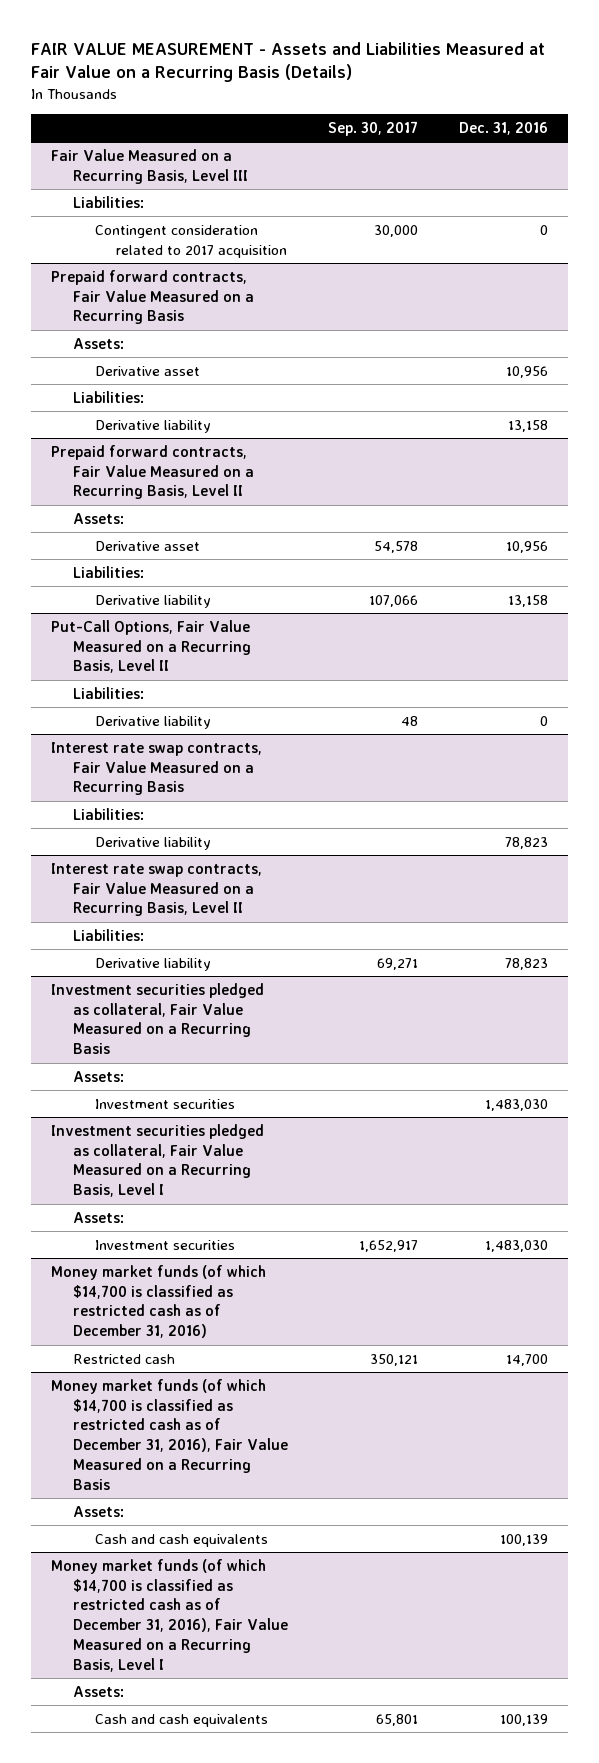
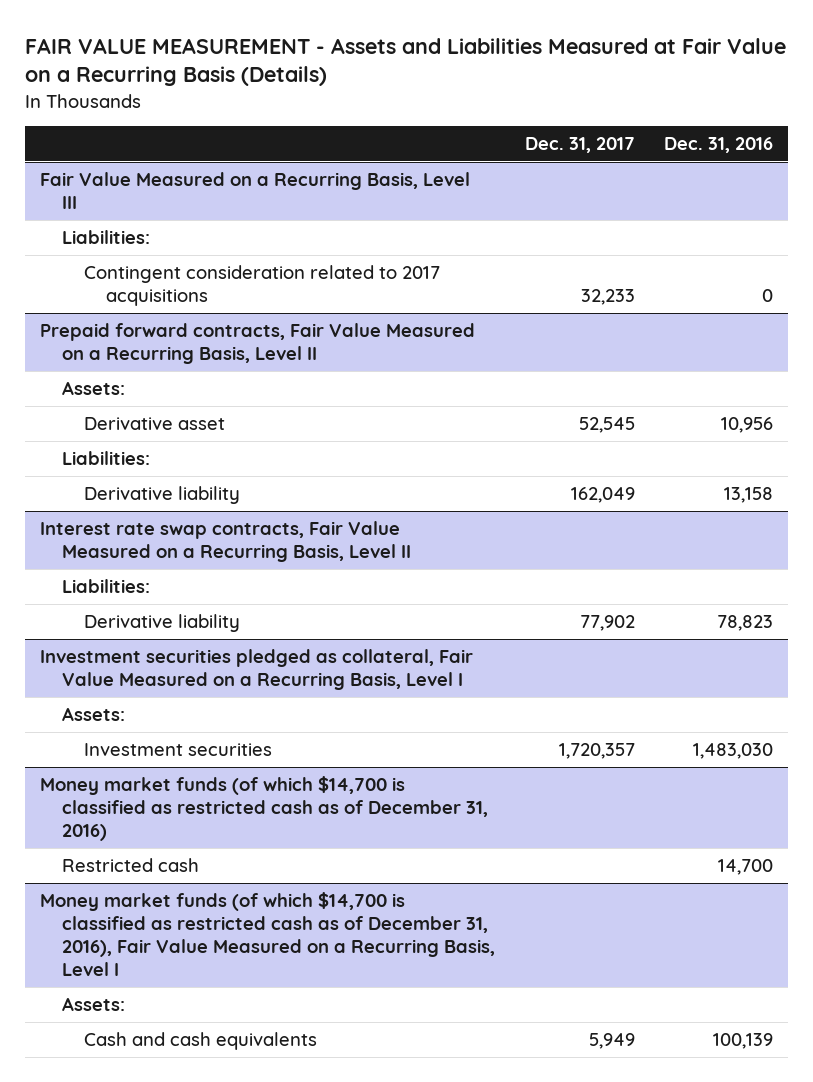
- | Sep. 30, 2017 | Dec. 31, 2016
+ | Dec. 31, 2017 | Dec. 31, 2016
@ Fair Value Measured on a Recurring Basis, Level III
- Contingent consideration related to 2017 acquisition | 30,000 | 0
- Prepaid forward contracts, Fair Value Measured on a Recurring Basis
- Assets:
- Derivative asset | | 10,956
- Liabilities:
- Derivative liability | | 13,158
@ Fair Value Measured on a Recurring Basis, Level III
+ Contingent consideration related to 2017 acquisitions | 32,233 | 0
- Put-Call Options, Fair Value Measured on a Recurring Basis, Level II
- Liabilities:
- Derivative liability | 48 | 0
- Interest rate swap contracts, Fair Value Measured on a Recurring Basis
- Liabilities:
- Derivative liability | | 78,823
- Investment securities pledged as collateral, Fair Value Measured on a Recurring Basis
- Assets:
- Investment securities | | 1,483,030
- Money market funds (of which $14,700 is classified as restricted cash as of December 31, 2016), Fair Value Measured on a Recurring Basis
- Assets:
- Cash and cash equivalents | | 100,139

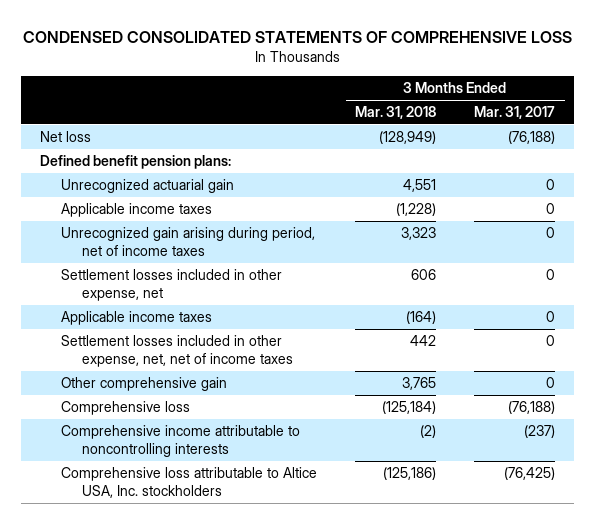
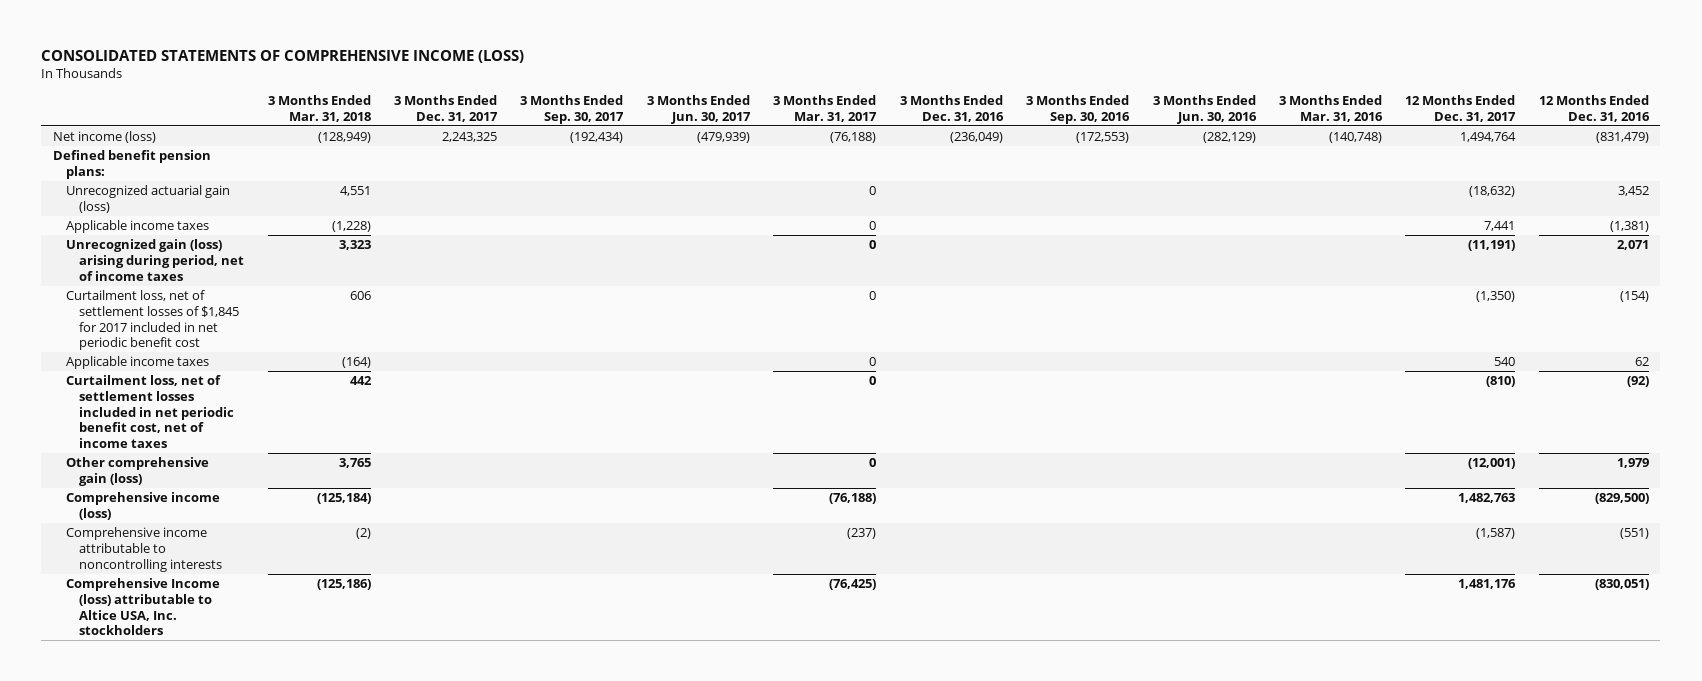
- CONDENSED CONSOLIDATED STATEMENTS OF COMPREHENSIVE LOSS
+ CONSOLIDATED STATEMENTS OF COMPREHENSIVE INCOME (LOSS)
- | 3 Months Ended Mar. 31, 2018 | 3 Months Ended Mar. 31, 2017
+ | 3 Months Ended Mar. 31, 2018 | 3 Months Ended Dec. 31, 2017 | 3 Months Ended Sep. 30, 2017 | 3 Months Ended Jun. 30, 2017 | 3 Months Ended Mar. 31, 2017 | 3 Months Ended Dec. 31, 2016 | 3 Months Ended Sep. 30, 2016 | 3 Months Ended Jun. 30, 2016 | 3 Months Ended Mar. 31, 2016 | 12 Months Ended Dec. 31, 2017 | 12 Months Ended Dec. 31, 2016
- Net loss | (128,949) | (76,188)
+ Net income (loss) | (128,949) | 2,243,325 | (192,434) | (479,939) | (76,188) | (236,049) | (172,553) | (282,129) | (140,748) | 1,494,764 | (831,479)
- Unrecognized actuarial gain | 4,551 | 0
+ Unrecognized actuarial gain (loss) | 4,551 | | | | 0 | | | | | (18,632) | 3,452
- Unrecognized gain arising during period, net of income taxes | 3,323 | 0
- Settlement losses included in other expense, net | 606 | 0
+ Unrecognized gain (loss) arising during period, net of income taxes | 3,323 | | | | 0 | | | | | (11,191) | 2,071
+ Curtailment loss, net of settlement losses of $1,845 for 2017 included in net periodic benefit cost | 606 | | | | 0 | | | | | (1,350) | (154)
- Settlement losses included in other expense, net, net of income taxes | 442 | 0
- Other comprehensive gain | 3,765 | 0
- Comprehensive loss | (125,184) | (76,188)
+ Curtailment loss, net of settlement losses included in net periodic benefit cost, net of income taxes | 442 | | | | 0 | | | | | (810) | (92)
+ Other comprehensive gain (loss) | 3,765 | | | | 0 | | | | | (12,001) | 1,979
+ Comprehensive income (loss) | (125,184) | | | | (76,188) | | | | | 1,482,763 | (829,500)
- Comprehensive loss attributable to Altice USA, Inc. stockholders | (125,186) | (76,425)
+ Comprehensive Income (loss) attributable to Altice USA, Inc. stockholders | (125,186) | | | | (76,425) | | | | | 1,481,176 | (830,051)

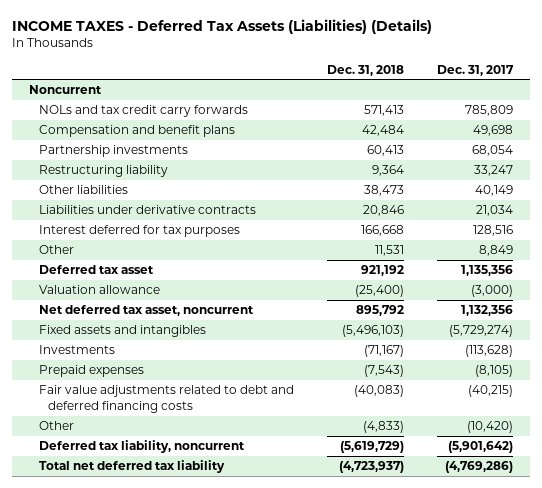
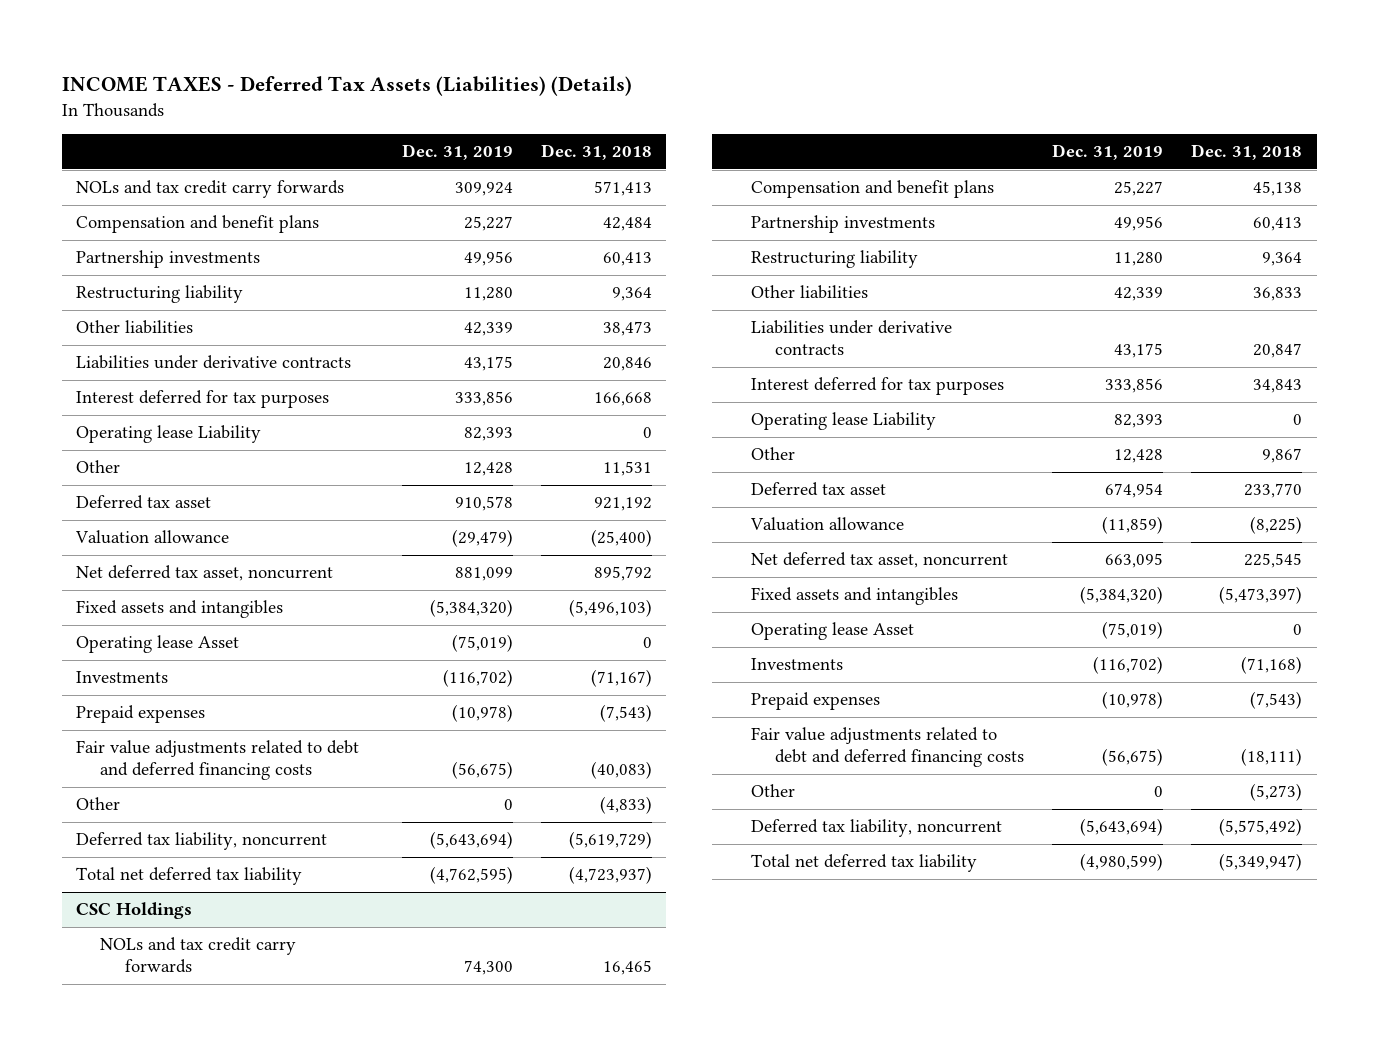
- | Dec. 31, 2018 | Dec. 31, 2017
+ | Dec. 31, 2019 | Dec. 31, 2018
- Noncurrent
+ Operating lease Liability | 82,393 | 0
+ Operating lease Asset | (75,019) | 0
+ CSC Holdings
+ NOLs and tax credit carry forwards | 74,300 | 16,465
+ Compensation and benefit plans | 25,227 | 45,138
+ Partnership investments | 49,956 | 60,413
+ Restructuring liability | 11,280 | 9,364
+ Other liabilities | 42,339 | 36,833
+ Liabilities under derivative contracts | 43,175 | 20,847
+ Interest deferred for tax purposes | 333,856 | 34,843
+ Operating lease Liability | 82,393 | 0
+ Other | 12,428 | 9,867
+ Deferred tax asset | 674,954 | 233,770
+ Valuation allowance | (11,859) | (8,225)
+ Net deferred tax asset, noncurrent | 663,095 | 225,545
+ Fixed assets and intangibles | (5,384,320) | (5,473,397)
+ Operating lease Asset | (75,019) | 0
+ Investments | (116,702) | (71,168)
+ Prepaid expenses | (10,978) | (7,543)
+ Fair value adjustments related to debt and deferred financing costs | (56,675) | (18,111)
+ Other | 0 | (5,273)
+ Deferred tax liability, noncurrent | (5,643,694) | (5,575,492)
+ Total net deferred tax liability | (4,980,599) | (5,349,947)

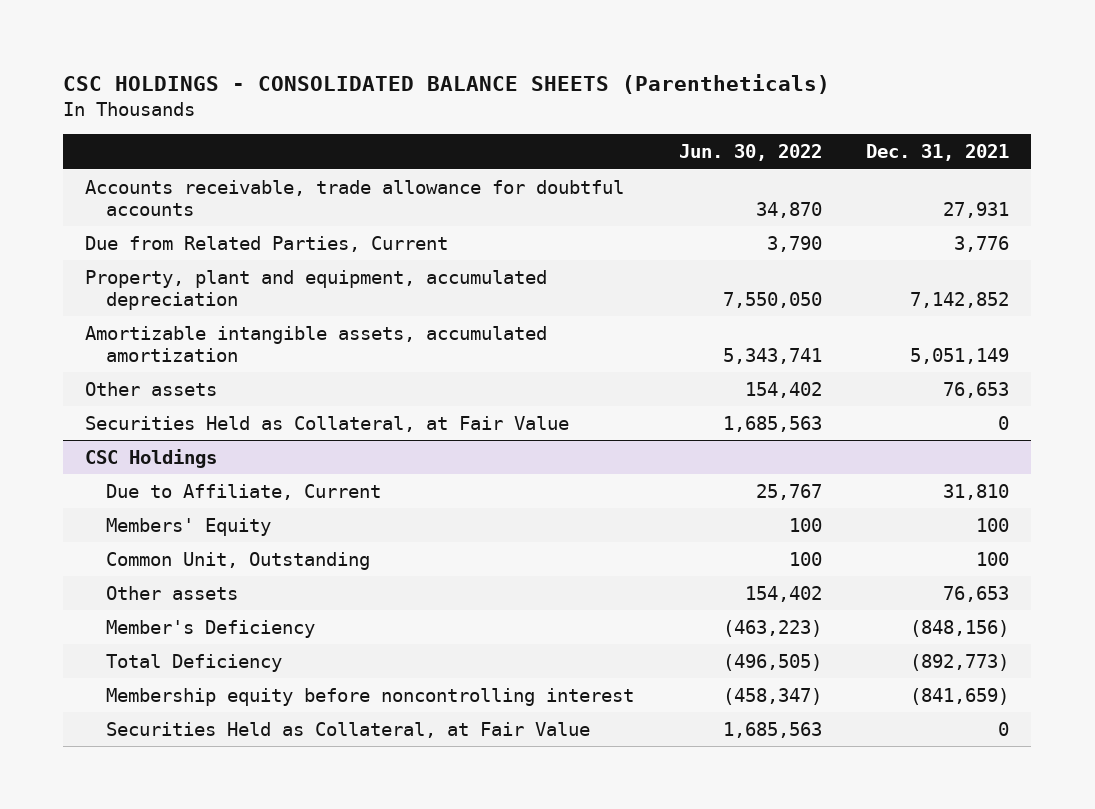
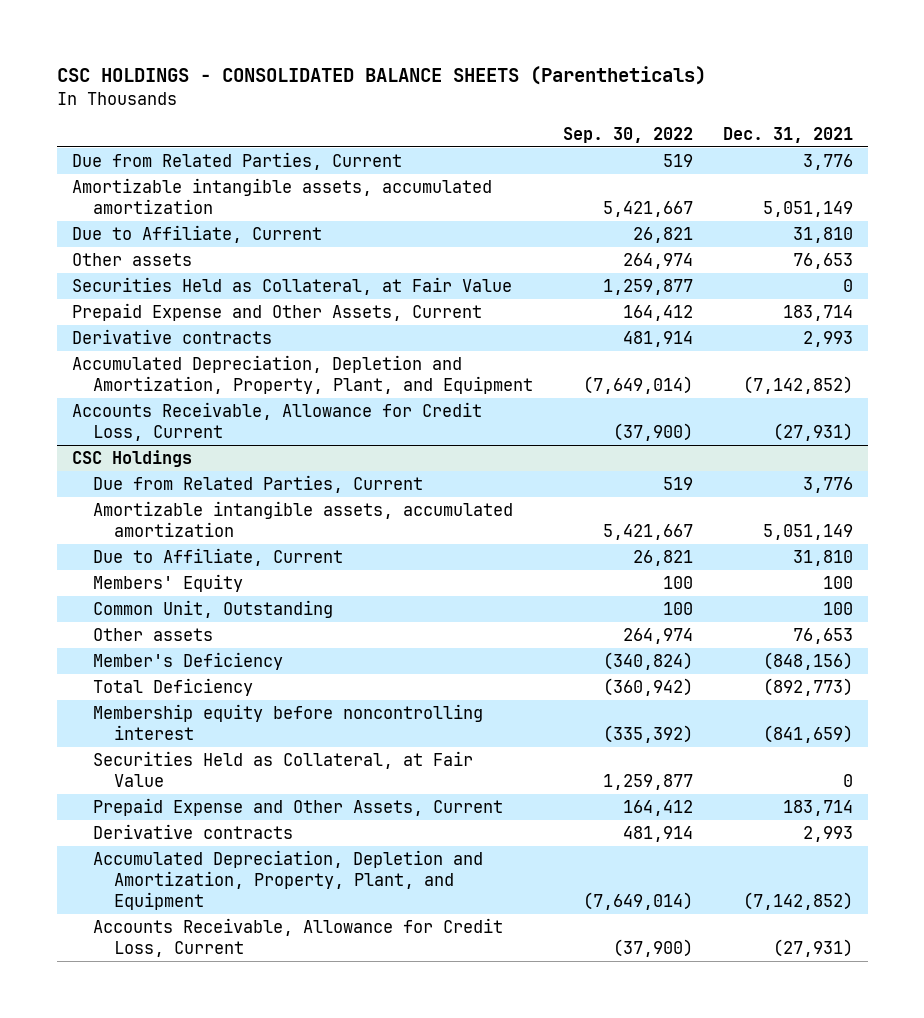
- | Jun. 30, 2022 | Dec. 31, 2021
+ | Sep. 30, 2022 | Dec. 31, 2021
- Accounts receivable, trade allowance for doubtful accounts | 34,870 | 27,931
- Property, plant and equipment, accumulated depreciation | 7,550,050 | 7,142,852
+ Due to Affiliate, Current | 26,821 | 31,810
+ Prepaid Expense and Other Assets, Current | 164,412 | 183,714
+ Derivative contracts | 481,914 | 2,993
+ Accumulated Depreciation, Depletion and Amortization, Property, Plant, and Equipment | (7,649,014) | (7,142,852)
+ Accounts Receivable, Allowance for Credit Loss, Current | (37,900) | (27,931)
@ CSC Holdings
+ Due from Related Parties, Current | 519 | 3,776
+ Amortizable intangible assets, accumulated amortization | 5,421,667 | 5,051,149
+ Prepaid Expense and Other Assets, Current | 164,412 | 183,714
+ Derivative contracts | 481,914 | 2,993
+ Accumulated Depreciation, Depletion and Amortization, Property, Plant, and Equipment | (7,649,014) | (7,142,852)
+ Accounts Receivable, Allowance for Credit Loss, Current | (37,900) | (27,931)

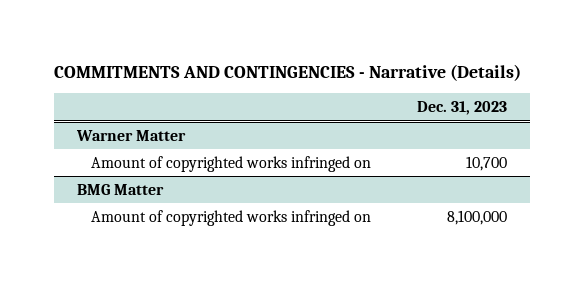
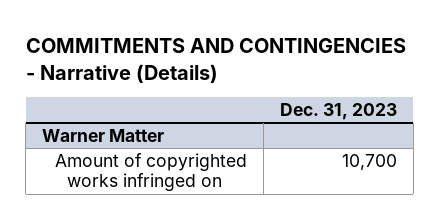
- BMG Matter
- Amount of copyrighted works infringed on | 8,100,000

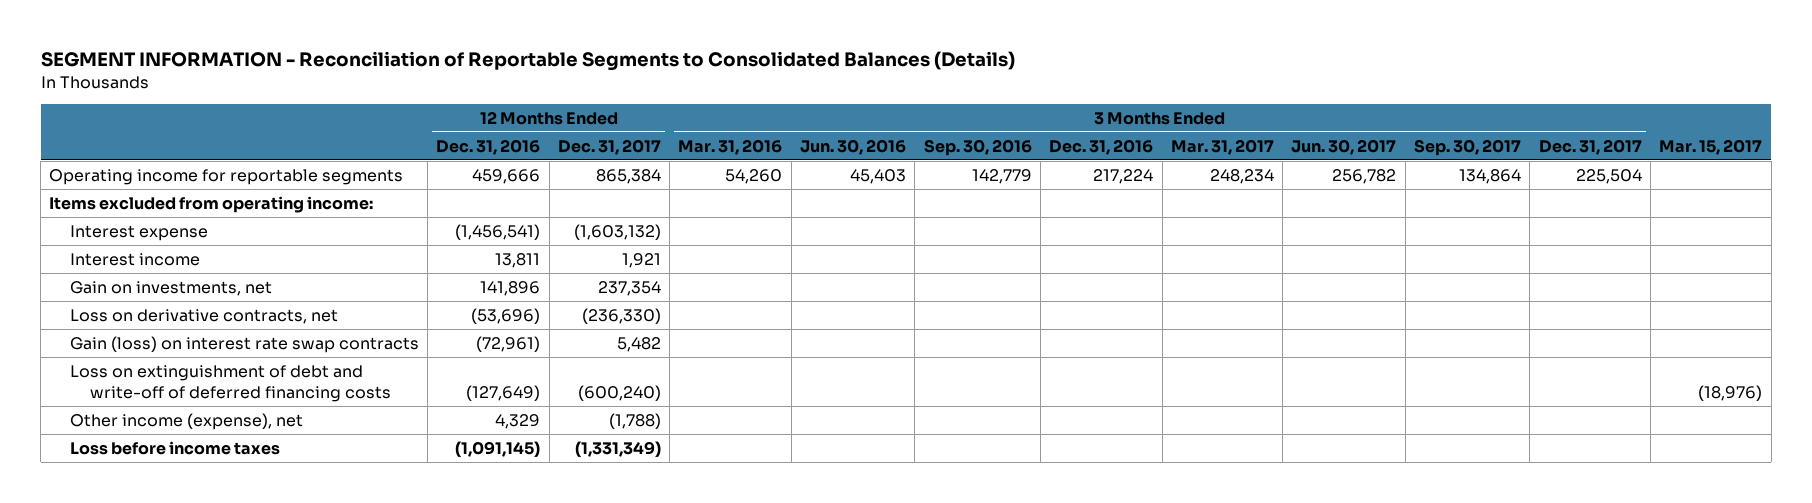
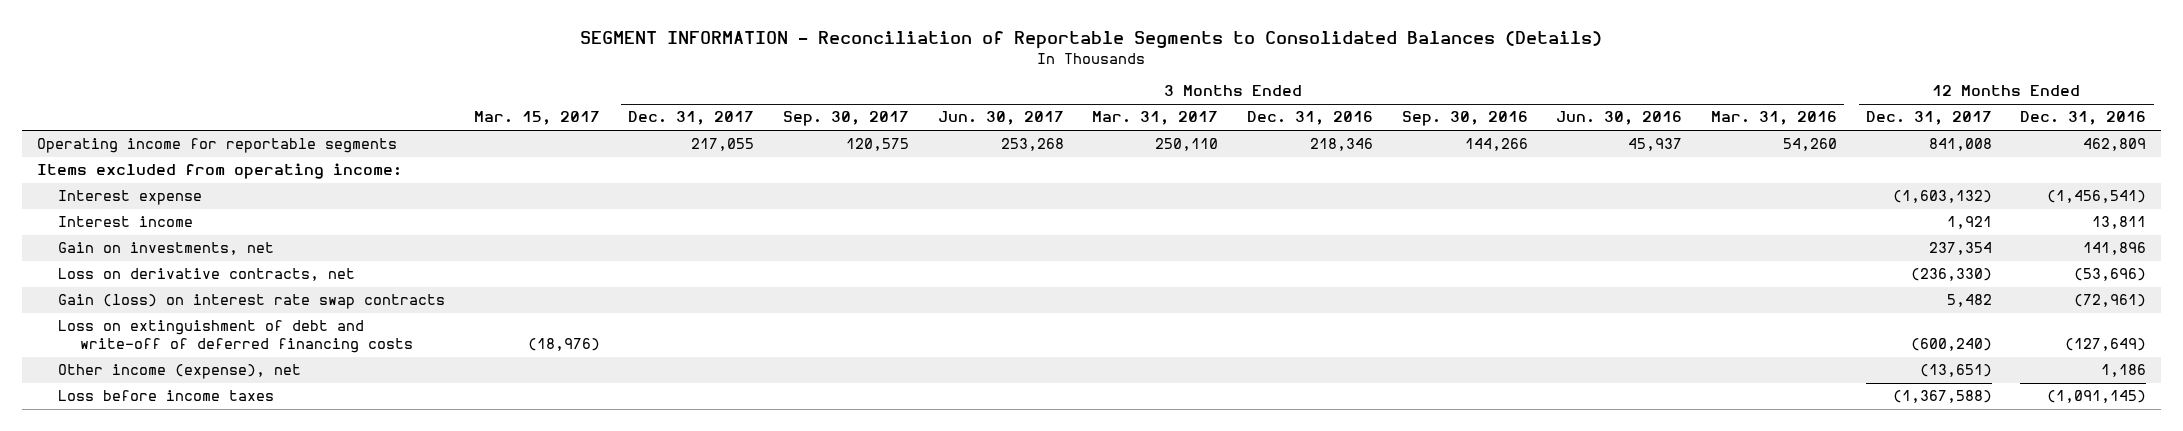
- | 12 Months Ended Dec. 31, 2016 | 12 Months Ended Dec. 31, 2017 | 3 Months Ended Mar. 31, 2016 | 3 Months Ended Jun. 30, 2016 | 3 Months Ended Sep. 30, 2016 | 3 Months Ended Dec. 31, 2016 | 3 Months Ended Mar. 31, 2017 | 3 Months Ended Jun. 30, 2017 | 3 Months Ended Sep. 30, 2017 | 3 Months Ended Dec. 31, 2017 | Mar. 15, 2017
+ | Mar. 15, 2017 | 3 Months Ended Dec. 31, 2017 | 3 Months Ended Sep. 30, 2017 | 3 Months Ended Jun. 30, 2017 | 3 Months Ended Mar. 31, 2017 | 3 Months Ended Dec. 31, 2016 | 3 Months Ended Sep. 30, 2016 | 3 Months Ended Jun. 30, 2016 | 3 Months Ended Mar. 31, 2016 | 12 Months Ended Dec. 31, 2017 | 12 Months Ended Dec. 31, 2016
- Operating income for reportable segments | 459,666 | 865,384 | 54,260 | 45,403 | 142,779 | 217,224 | 248,234 | 256,782 | 134,864 | 225,504 |
+ Operating income for reportable segments | | 217,055 | 120,575 | 253,268 | 250,110 | 218,346 | 144,266 | 45,937 | 54,260 | 841,008 | 462,809
- Other income (expense), net | 4,329 | (1,788) | | | | | | | | |
- Loss before income taxes | (1,091,145) | (1,331,349) | | | | | | | | |
+ Other income (expense), net | | | | | | | | | | (13,651) | 1,186
+ Loss before income taxes | | | | | | | | | | (1,367,588) | (1,091,145)

